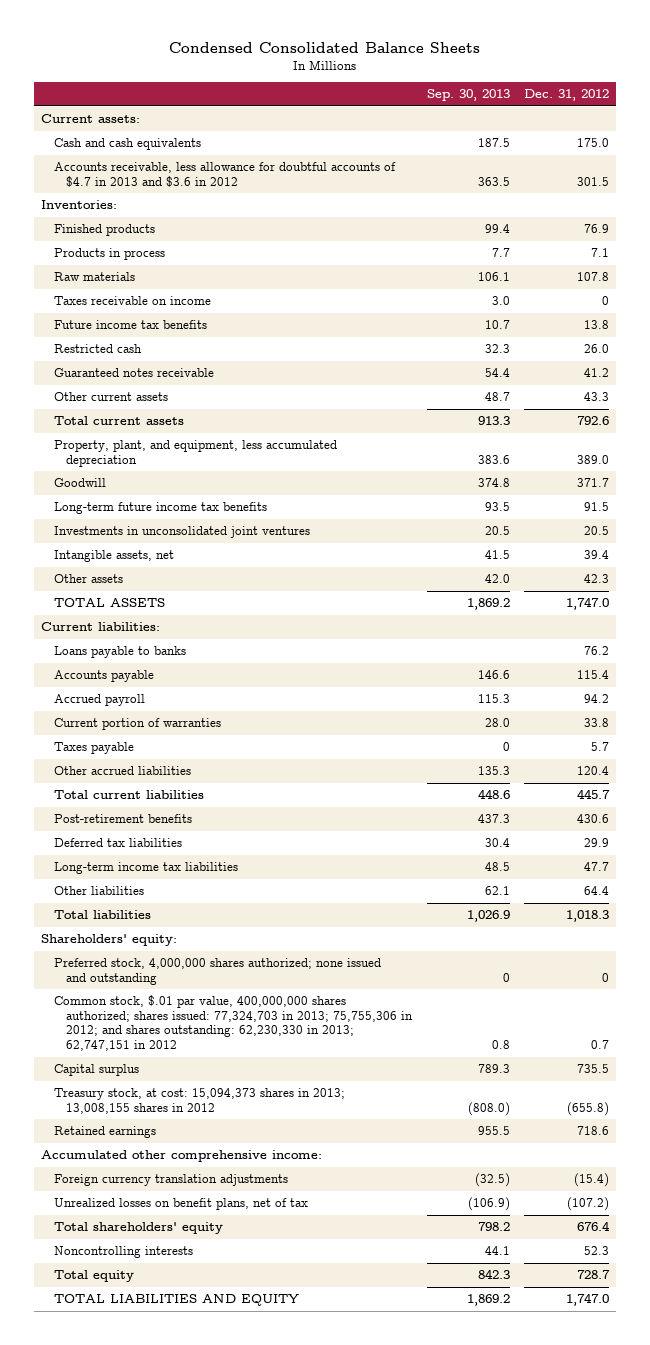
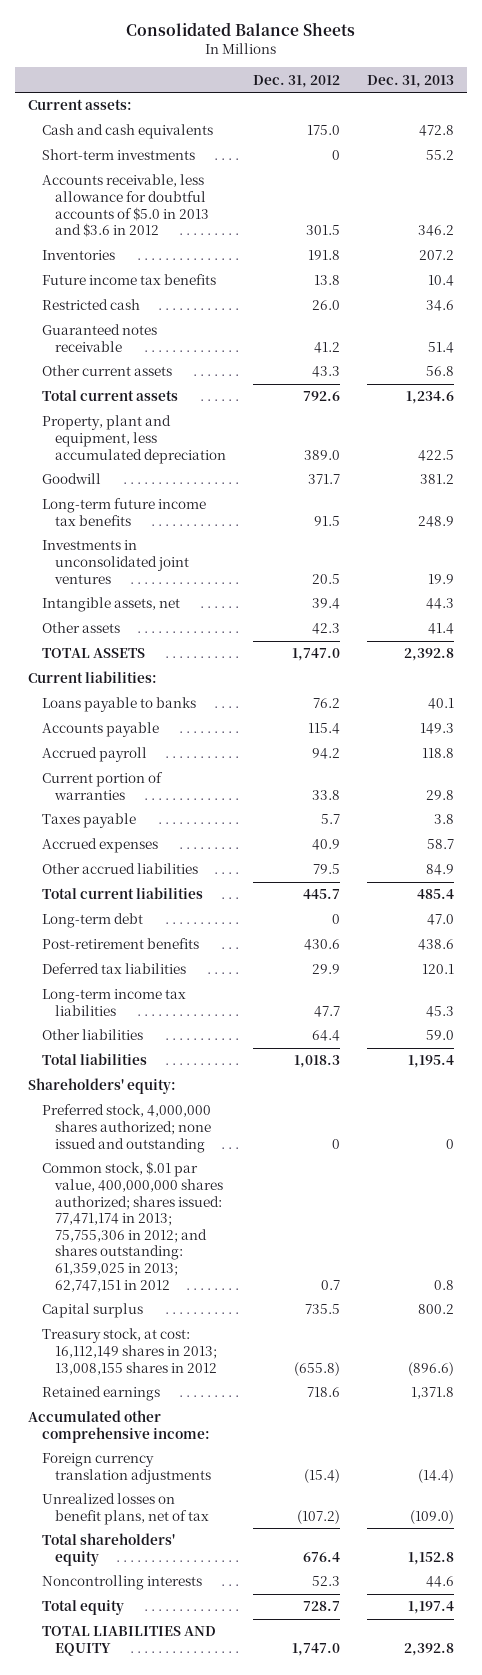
- Condensed Consolidated Balance Sheets
+ Consolidated Balance Sheets
- | Sep. 30, 2013 | Dec. 31, 2012
+ | Dec. 31, 2012 | Dec. 31, 2013
- Accounts receivable, less allowance for doubtful accounts of $4.7 in 2013 and $3.6 in 2012 | 363.5 | 301.5
- Inventories:
- Finished products | 99.4 | 76.9
- Products in process | 7.7 | 7.1
- Raw materials | 106.1 | 107.8
- Taxes receivable on income | 3.0 | 0
+ Short-term investments | 0 | 55.2
+ Accounts receivable, less allowance for doubtful accounts of $5.0 in 2013 and $3.6 in 2012 | 301.5 | 346.2
+ Inventories | 191.8 | 207.2
- Property, plant, and equipment, less accumulated depreciation | 383.6 | 389.0
+ Property, plant and equipment, less accumulated depreciation | 389.0 | 422.5
- Other accrued liabilities | 135.3 | 120.4
+ Accrued expenses | 40.9 | 58.7
+ Other accrued liabilities | 79.5 | 84.9
+ Long-term debt | 0 | 47.0
- Common stock, $.01 par value, 400,000,000 shares authorized; shares issued: 77,324,703 in 2013; 75,755,306 in 2012; and shares outstanding: 62,230,330 in 2013; 62,747,151 in 2012 | 0.8 | 0.7
+ Common stock, $.01 par value, 400,000,000 shares authorized; shares issued: 77,471,174 in 2013; 75,755,306 in 2012; and shares outstanding: 61,359,025 in 2013; 62,747,151 in 2012 | 0.7 | 0.8
- Treasury stock, at cost: 15,094,373 shares in 2013; 13,008,155 shares in 2012 | (808.0) | (655.8)
+ Treasury stock, at cost: 16,112,149 shares in 2013; 13,008,155 shares in 2012 | (655.8) | (896.6)

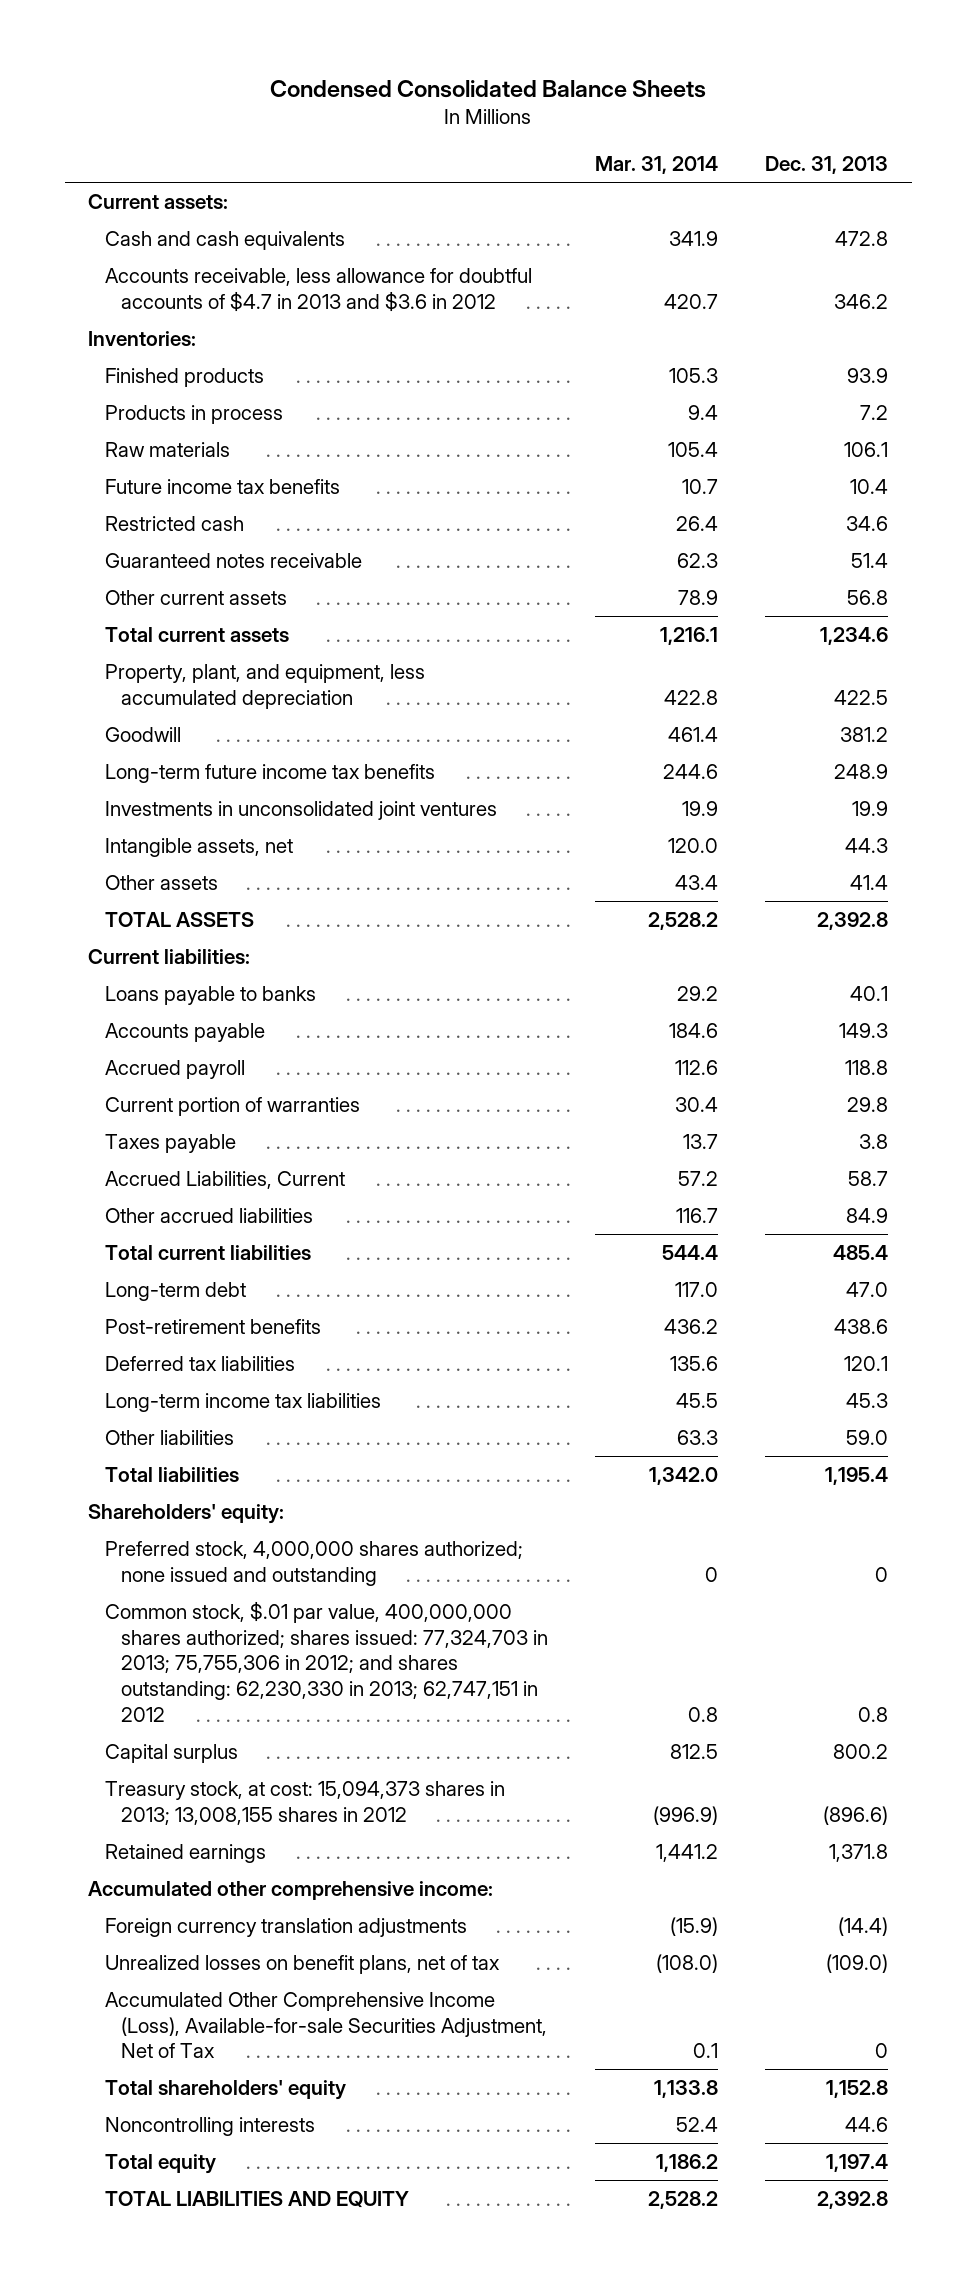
- Consolidated Balance Sheets
+ Condensed Consolidated Balance Sheets
- | Dec. 31, 2012 | Dec. 31, 2013
+ | Mar. 31, 2014 | Dec. 31, 2013
- Short-term investments | 0 | 55.2
- Accounts receivable, less allowance for doubtful accounts of $5.0 in 2013 and $3.6 in 2012 | 301.5 | 346.2
- Inventories | 191.8 | 207.2
+ Accounts receivable, less allowance for doubtful accounts of $4.7 in 2013 and $3.6 in 2012 | 420.7 | 346.2
+ Inventories:
+ Finished products | 105.3 | 93.9
+ Products in process | 9.4 | 7.2
+ Raw materials | 105.4 | 106.1
- Property, plant and equipment, less accumulated depreciation | 389.0 | 422.5
+ Property, plant, and equipment, less accumulated depreciation | 422.8 | 422.5
- Accrued expenses | 40.9 | 58.7
+ Accrued Liabilities, Current | 57.2 | 58.7
- Common stock, $.01 par value, 400,000,000 shares authorized; shares issued: 77,471,174 in 2013; 75,755,306 in 2012; and shares outstanding: 61,359,025 in 2013; 62,747,151 in 2012 | 0.7 | 0.8
+ Common stock, $.01 par value, 400,000,000 shares authorized; shares issued: 77,324,703 in 2013; 75,755,306 in 2012; and shares outstanding: 62,230,330 in 2013; 62,747,151 in 2012 | 0.8 | 0.8
- Treasury stock, at cost: 16,112,149 shares in 2013; 13,008,155 shares in 2012 | (655.8) | (896.6)
+ Treasury stock, at cost: 15,094,373 shares in 2013; 13,008,155 shares in 2012 | (996.9) | (896.6)
+ Accumulated Other Comprehensive Income (Loss), Available-for-sale Securities Adjustment, Net of Tax | 0.1 | 0

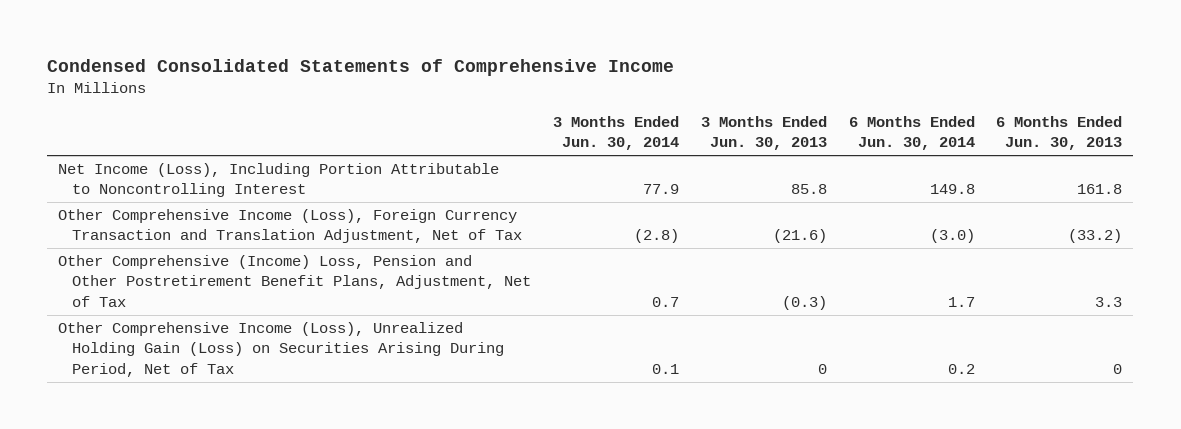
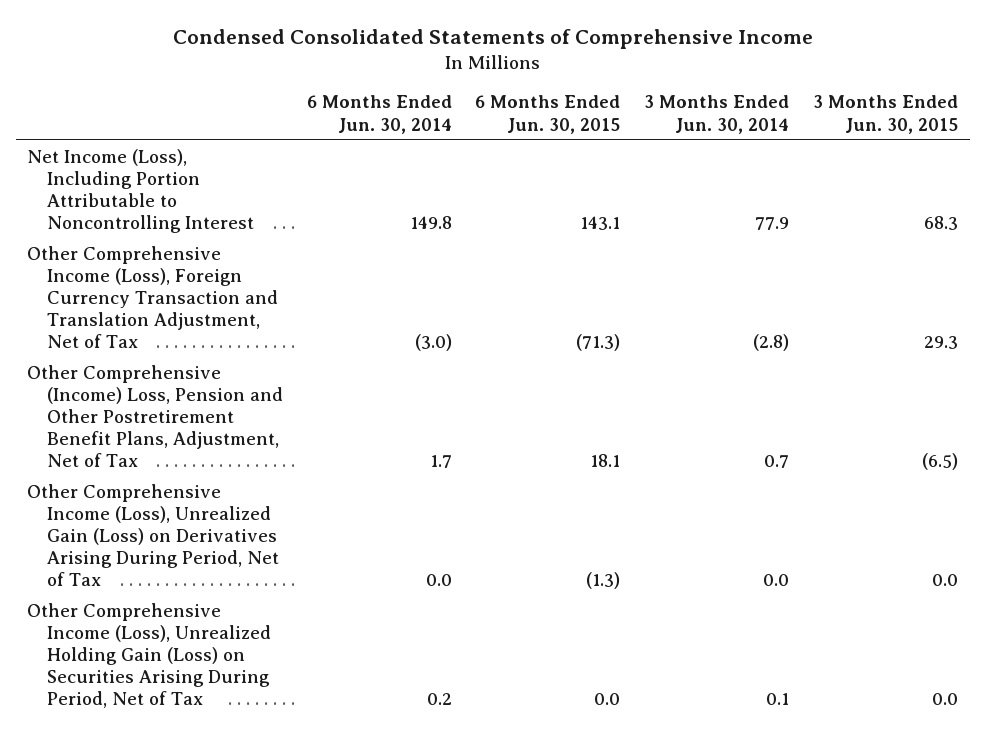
- | 3 Months Ended Jun. 30, 2014 | 3 Months Ended Jun. 30, 2013 | 6 Months Ended Jun. 30, 2014 | 6 Months Ended Jun. 30, 2013
+ | 6 Months Ended Jun. 30, 2014 | 6 Months Ended Jun. 30, 2015 | 3 Months Ended Jun. 30, 2014 | 3 Months Ended Jun. 30, 2015
+ Other Comprehensive Income (Loss), Unrealized Gain (Loss) on Derivatives Arising During Period, Net of Tax | 0.0 | (1.3) | 0.0 | 0.0

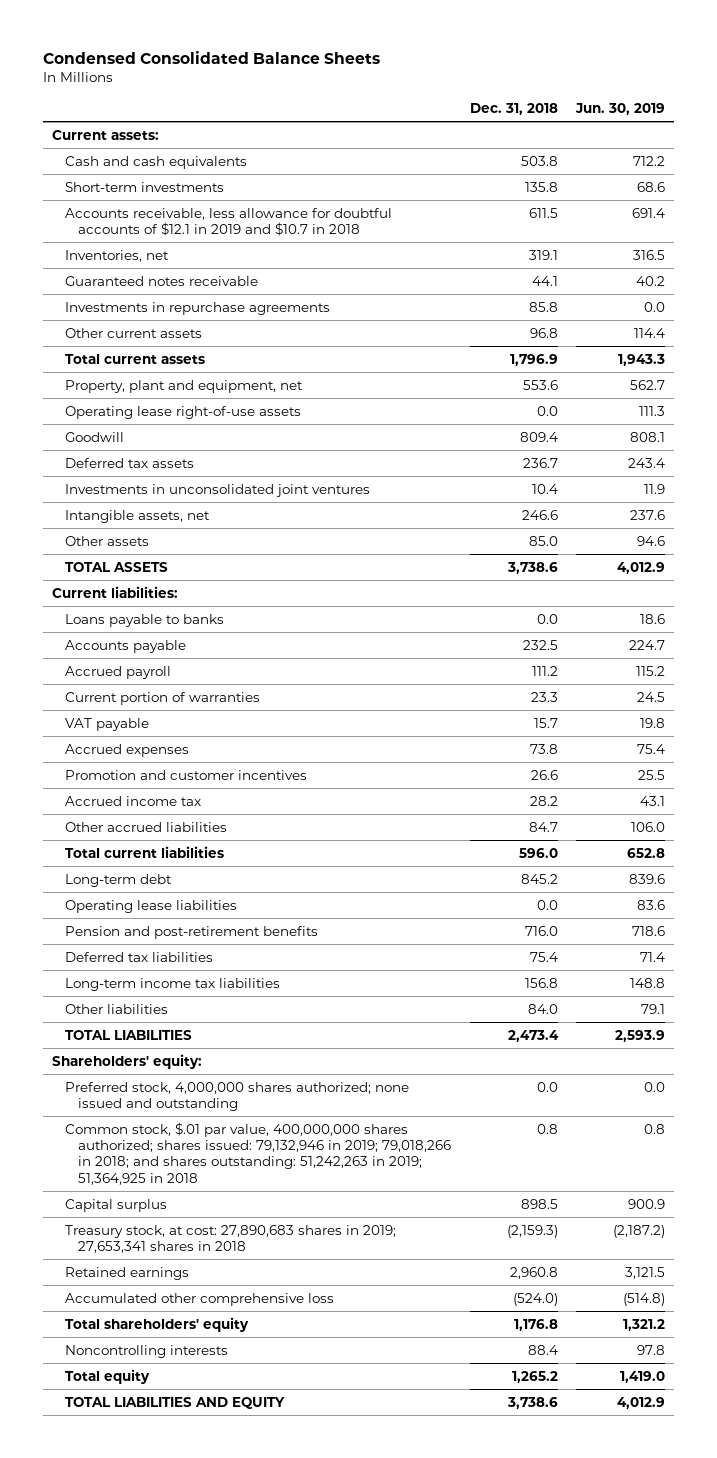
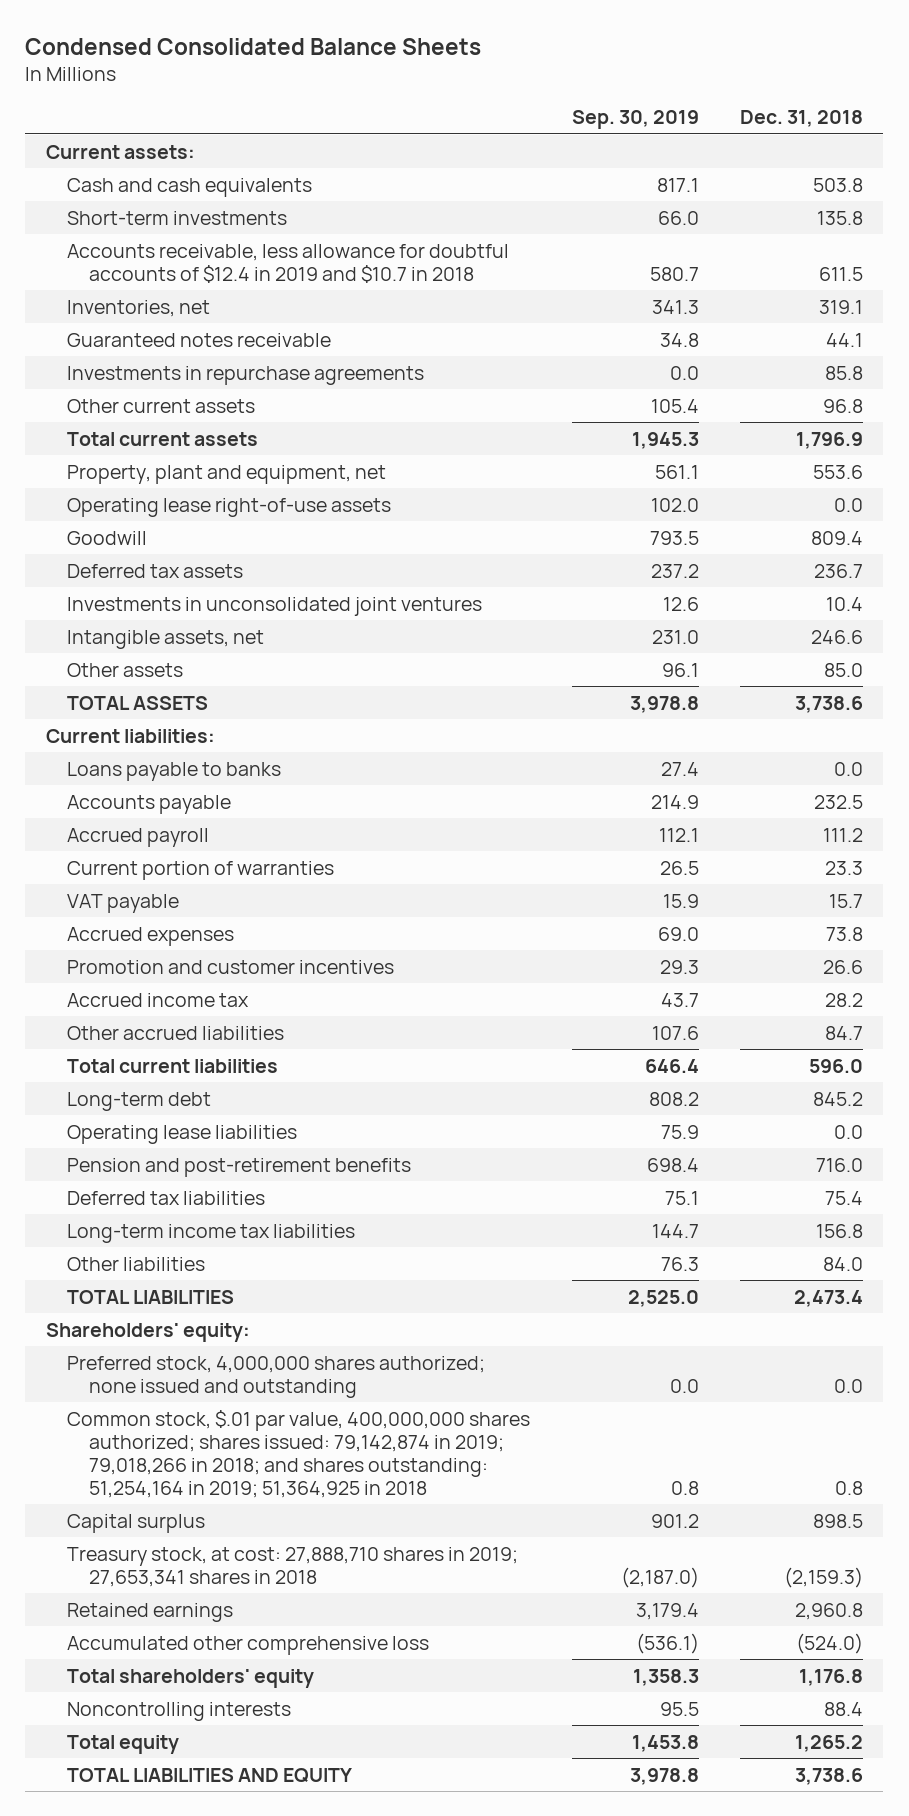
- | Dec. 31, 2018 | Jun. 30, 2019
+ | Sep. 30, 2019 | Dec. 31, 2018
- Accounts receivable, less allowance for doubtful accounts of $12.1 in 2019 and $10.7 in 2018 | 611.5 | 691.4
+ Accounts receivable, less allowance for doubtful accounts of $12.4 in 2019 and $10.7 in 2018 | 580.7 | 611.5
- Common stock, $.01 par value, 400,000,000 shares authorized; shares issued: 79,132,946 in 2019; 79,018,266 in 2018; and shares outstanding: 51,242,263 in 2019; 51,364,925 in 2018 | 0.8 | 0.8
+ Common stock, $.01 par value, 400,000,000 shares authorized; shares issued: 79,142,874 in 2019; 79,018,266 in 2018; and shares outstanding: 51,254,164 in 2019; 51,364,925 in 2018 | 0.8 | 0.8
- Treasury stock, at cost: 27,890,683 shares in 2019; 27,653,341 shares in 2018 | (2,159.3) | (2,187.2)
+ Treasury stock, at cost: 27,888,710 shares in 2019; 27,653,341 shares in 2018 | (2,187.0) | (2,159.3)

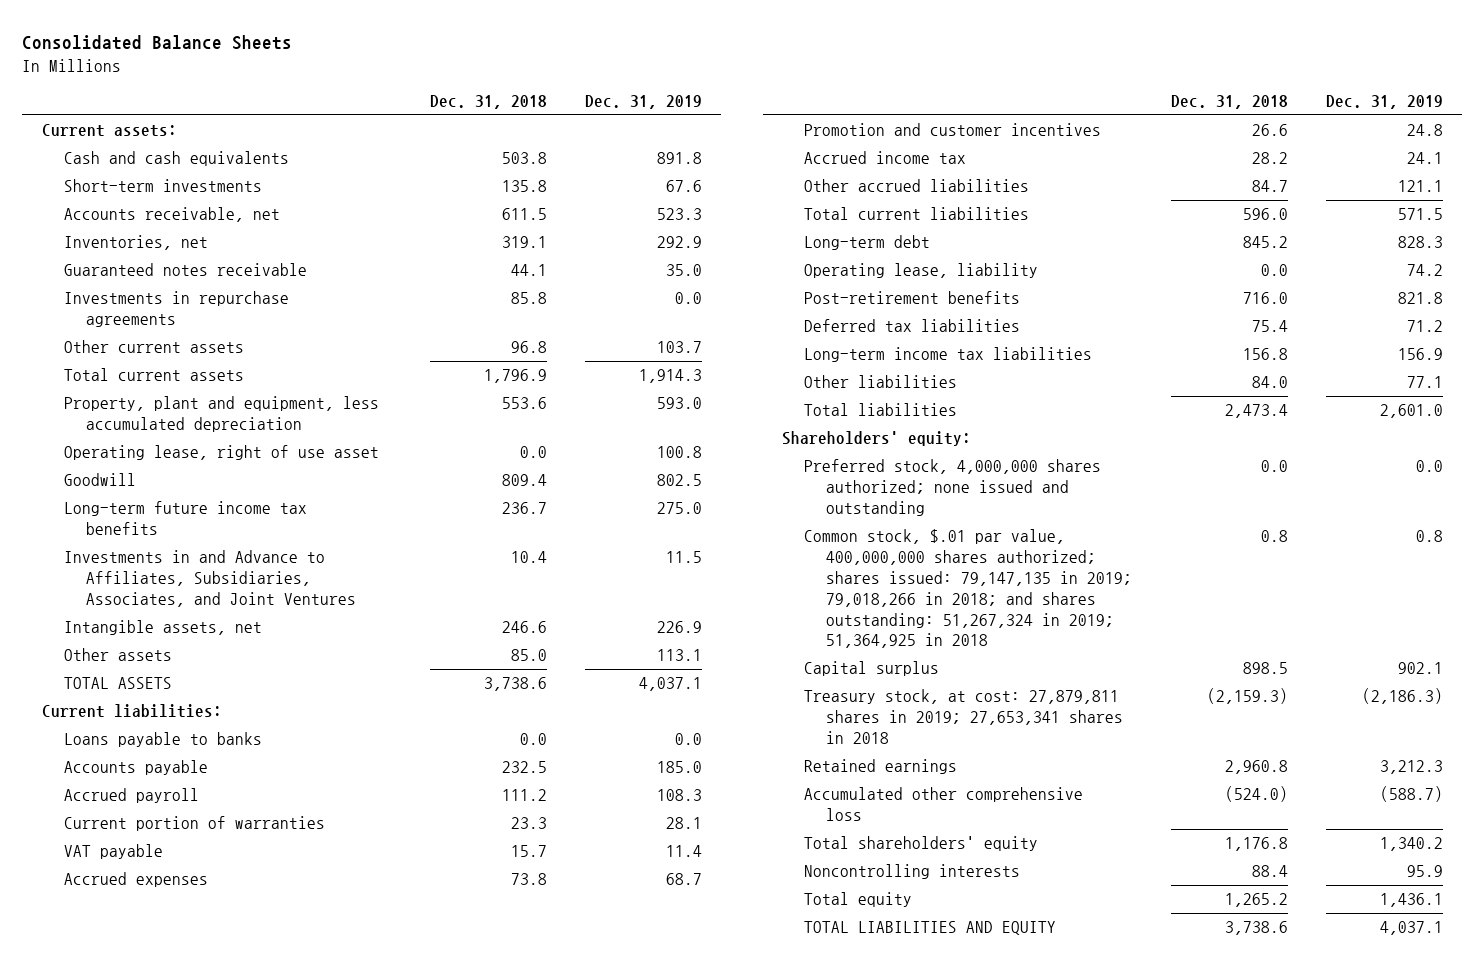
- Condensed Consolidated Balance Sheets
+ Consolidated Balance Sheets
- | Sep. 30, 2019 | Dec. 31, 2018
+ | Dec. 31, 2018 | Dec. 31, 2019
- Accounts receivable, less allowance for doubtful accounts of $12.4 in 2019 and $10.7 in 2018 | 580.7 | 611.5
+ Accounts receivable, net | 611.5 | 523.3
- Property, plant and equipment, net | 561.1 | 553.6
- Operating lease right-of-use assets | 102.0 | 0.0
+ Property, plant and equipment, less accumulated depreciation | 553.6 | 593.0
+ Operating lease, right of use asset | 0.0 | 100.8
- Deferred tax assets | 237.2 | 236.7
- Investments in unconsolidated joint ventures | 12.6 | 10.4
+ Long-term future income tax benefits | 236.7 | 275.0
+ Investments in and Advance to Affiliates, Subsidiaries, Associates, and Joint Ventures | 10.4 | 11.5
- Operating lease liabilities | 75.9 | 0.0
- Pension and post-retirement benefits | 698.4 | 716.0
+ Operating lease, liability | 0.0 | 74.2
+ Post-retirement benefits | 716.0 | 821.8
- TOTAL LIABILITIES | 2,525.0 | 2,473.4
+ Total liabilities | 2,473.4 | 2,601.0
- Common stock, $.01 par value, 400,000,000 shares authorized; shares issued: 79,142,874 in 2019; 79,018,266 in 2018; and shares outstanding: 51,254,164 in 2019; 51,364,925 in 2018 | 0.8 | 0.8
+ Common stock, $.01 par value, 400,000,000 shares authorized; shares issued: 79,147,135 in 2019; 79,018,266 in 2018; and shares outstanding: 51,267,324 in 2019; 51,364,925 in 2018 | 0.8 | 0.8
- Treasury stock, at cost: 27,888,710 shares in 2019; 27,653,341 shares in 2018 | (2,187.0) | (2,159.3)
+ Treasury stock, at cost: 27,879,811 shares in 2019; 27,653,341 shares in 2018 | (2,159.3) | (2,186.3)

